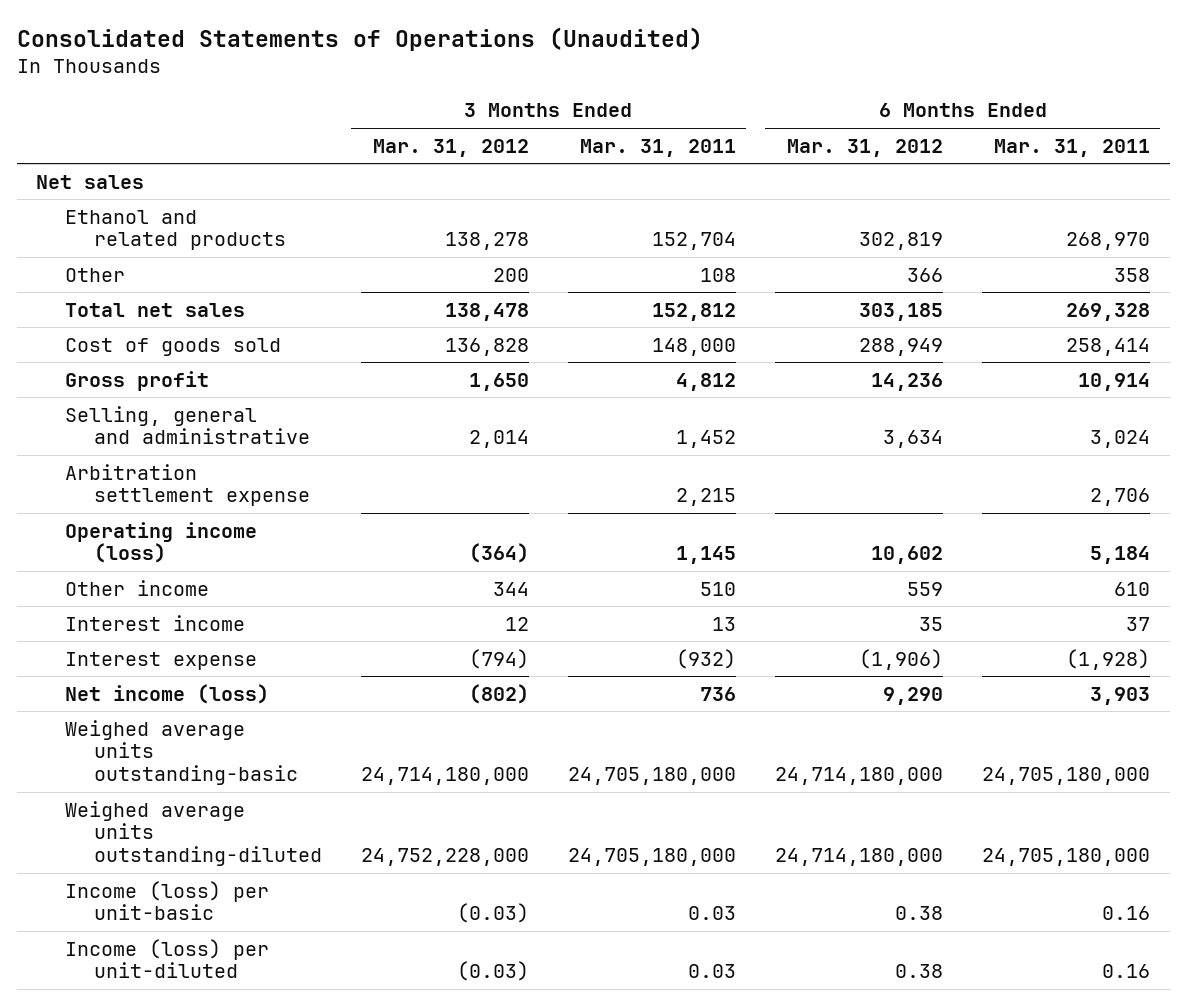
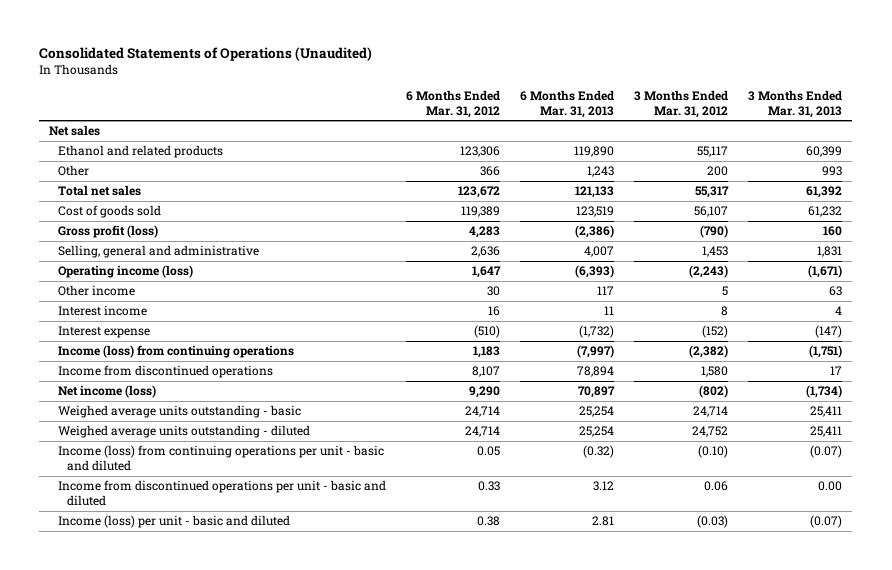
- | 3 Months Ended Mar. 31, 2012 | 3 Months Ended Mar. 31, 2011 | 6 Months Ended Mar. 31, 2012 | 6 Months Ended Mar. 31, 2011
+ | 6 Months Ended Mar. 31, 2012 | 6 Months Ended Mar. 31, 2013 | 3 Months Ended Mar. 31, 2012 | 3 Months Ended Mar. 31, 2013
- Ethanol and related products | 138,278 | 152,704 | 302,819 | 268,970
+ Ethanol and related products | 123,306 | 119,890 | 55,117 | 60,399
- Total net sales | 138,478 | 152,812 | 303,185 | 269,328
- Cost of goods sold | 136,828 | 148,000 | 288,949 | 258,414
- Gross profit | 1,650 | 4,812 | 14,236 | 10,914
- Selling, general and administrative | 2,014 | 1,452 | 3,634 | 3,024
- Arbitration settlement expense | | 2,215 | | 2,706
- Operating income (loss) | (364) | 1,145 | 10,602 | 5,184
- Other income | 344 | 510 | 559 | 610
- Interest income | 12 | 13 | 35 | 37
- Interest expense | (794) | (932) | (1,906) | (1,928)
+ Total net sales | 123,672 | 121,133 | 55,317 | 61,392
+ Cost of goods sold | 119,389 | 123,519 | 56,107 | 61,232
+ Gross profit (loss) | 4,283 | (2,386) | (790) | 160
+ Selling, general and administrative | 2,636 | 4,007 | 1,453 | 1,831
+ Operating income (loss) | 1,647 | (6,393) | (2,243) | (1,671)
+ Other income | 30 | 117 | 5 | 63
+ Interest income | 16 | 11 | 8 | 4
+ Interest expense | (510) | (1,732) | (152) | (147)
+ Income (loss) from continuing operations | 1,183 | (7,997) | (2,382) | (1,751)
+ Income from discontinued operations | 8,107 | 78,894 | 1,580 | 17
- Weighed average units outstanding-basic | 24,714,180,000 | 24,705,180,000 | 24,714,180,000 | 24,705,180,000
- Weighed average units outstanding-diluted | 24,752,228,000 | 24,705,180,000 | 24,714,180,000 | 24,705,180,000
- Income (loss) per unit-basic | (0.03) | 0.03 | 0.38 | 0.16
- Income (loss) per unit-diluted | (0.03) | 0.03 | 0.38 | 0.16
+ Weighed average units outstanding - basic | 24,714 | 25,254 | 24,714 | 25,411
+ Weighed average units outstanding - diluted | 24,714 | 25,254 | 24,752 | 25,411
+ Income (loss) from continuing operations per unit - basic and diluted | 0.05 | (0.32) | (0.10) | (0.07)
+ Income from discontinued operations per unit - basic and diluted | 0.33 | 3.12 | 0.06 | 0.00
+ Income (loss) per unit - basic and diluted | 0.38 | 2.81 | (0.03) | (0.07)

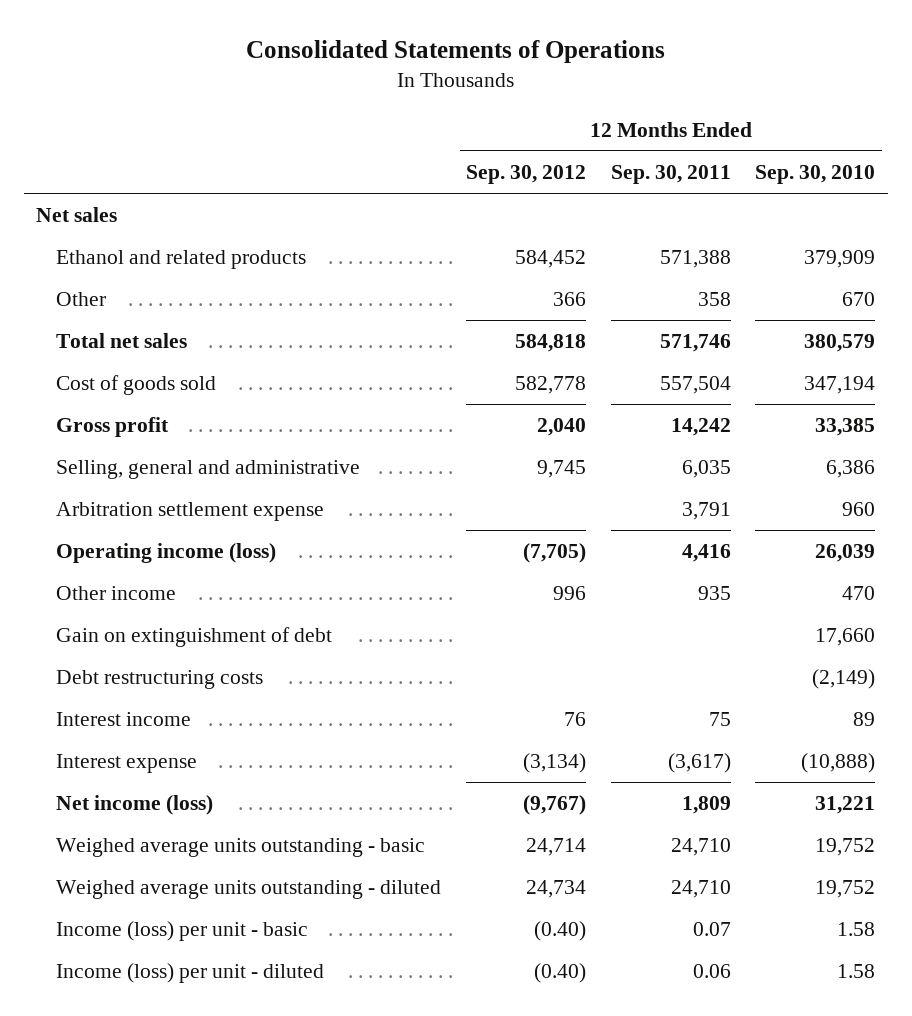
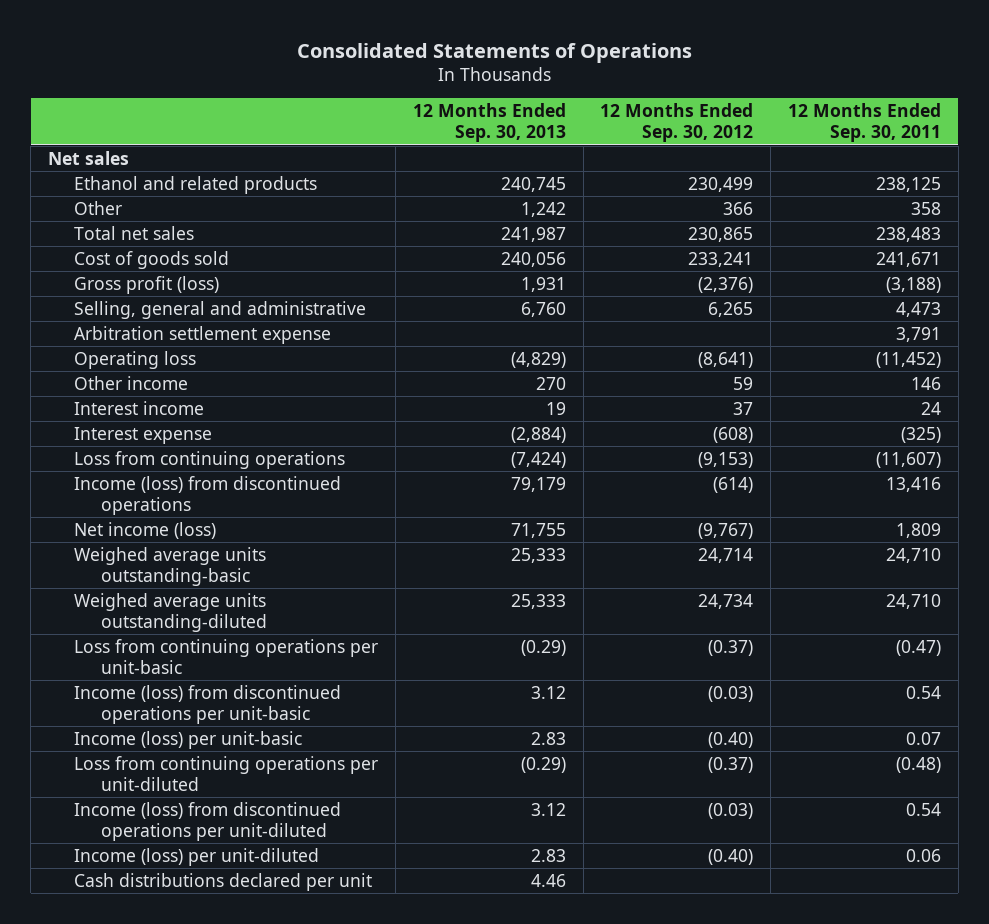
- | 12 Months Ended Sep. 30, 2012 | 12 Months Ended Sep. 30, 2011 | 12 Months Ended Sep. 30, 2010
+ | 12 Months Ended Sep. 30, 2013 | 12 Months Ended Sep. 30, 2012 | 12 Months Ended Sep. 30, 2011
- Ethanol and related products | 584,452 | 571,388 | 379,909
+ Ethanol and related products | 240,745 | 230,499 | 238,125
- Total net sales | 584,818 | 571,746 | 380,579
- Cost of goods sold | 582,778 | 557,504 | 347,194
- Gross profit | 2,040 | 14,242 | 33,385
- Selling, general and administrative | 9,745 | 6,035 | 6,386
+ Total net sales | 241,987 | 230,865 | 238,483
+ Cost of goods sold | 240,056 | 233,241 | 241,671
+ Gross profit (loss) | 1,931 | (2,376) | (3,188)
+ Selling, general and administrative | 6,760 | 6,265 | 4,473
- Operating income (loss) | (7,705) | 4,416 | 26,039
- Other income | 996 | 935 | 470
- Gain on extinguishment of debt | | | 17,660
- Debt restructuring costs | | | (2,149)
- Interest income | 76 | 75 | 89
- Interest expense | (3,134) | (3,617) | (10,888)
+ Operating loss | (4,829) | (8,641) | (11,452)
+ Other income | 270 | 59 | 146
+ Interest income | 19 | 37 | 24
+ Interest expense | (2,884) | (608) | (325)
+ Loss from continuing operations | (7,424) | (9,153) | (11,607)
+ Income (loss) from discontinued operations | 79,179 | (614) | 13,416
- Weighed average units outstanding - basic | 24,714 | 24,710 | 19,752
- Weighed average units outstanding - diluted | 24,734 | 24,710 | 19,752
- Income (loss) per unit - basic | (0.40) | 0.07 | 1.58
- Income (loss) per unit - diluted | (0.40) | 0.06 | 1.58
+ Weighed average units outstanding-basic | 25,333 | 24,714 | 24,710
+ Weighed average units outstanding-diluted | 25,333 | 24,734 | 24,710
+ Loss from continuing operations per unit-basic | (0.29) | (0.37) | (0.47)
+ Income (loss) from discontinued operations per unit-basic | 3.12 | (0.03) | 0.54
+ Income (loss) per unit-basic | 2.83 | (0.40) | 0.07
+ Loss from continuing operations per unit-diluted | (0.29) | (0.37) | (0.48)
+ Income (loss) from discontinued operations per unit-diluted | 3.12 | (0.03) | 0.54
+ Income (loss) per unit-diluted | 2.83 | (0.40) | 0.06
+ Cash distributions declared per unit | 4.46 | |

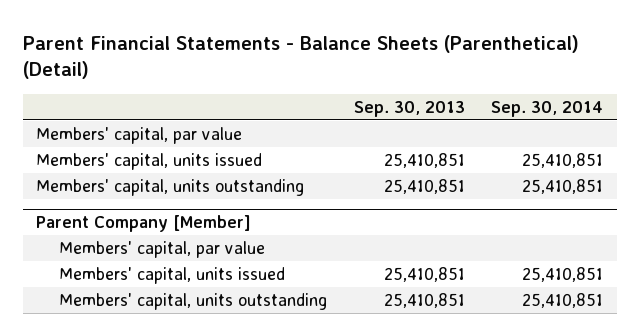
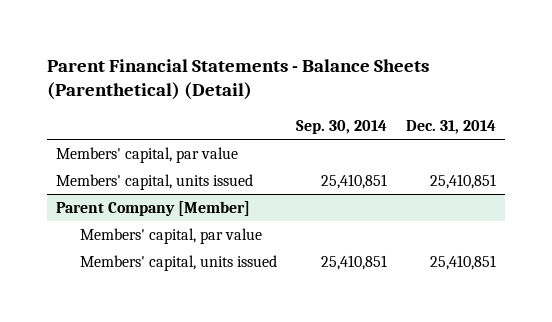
- | Sep. 30, 2013 | Sep. 30, 2014
+ | Sep. 30, 2014 | Dec. 31, 2014
- Members' capital, units outstanding | 25,410,851 | 25,410,851
@ Parent Company [Member]
- Members' capital, units outstanding | 25,410,851 | 25,410,851

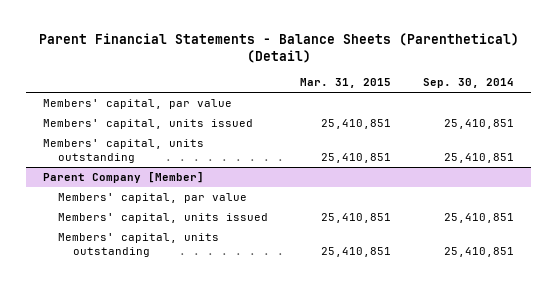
- | Sep. 30, 2014 | Dec. 31, 2014
+ | Mar. 31, 2015 | Sep. 30, 2014
+ Members' capital, units outstanding | 25,410,851 | 25,410,851
@ Parent Company [Member]
+ Members' capital, units outstanding | 25,410,851 | 25,410,851

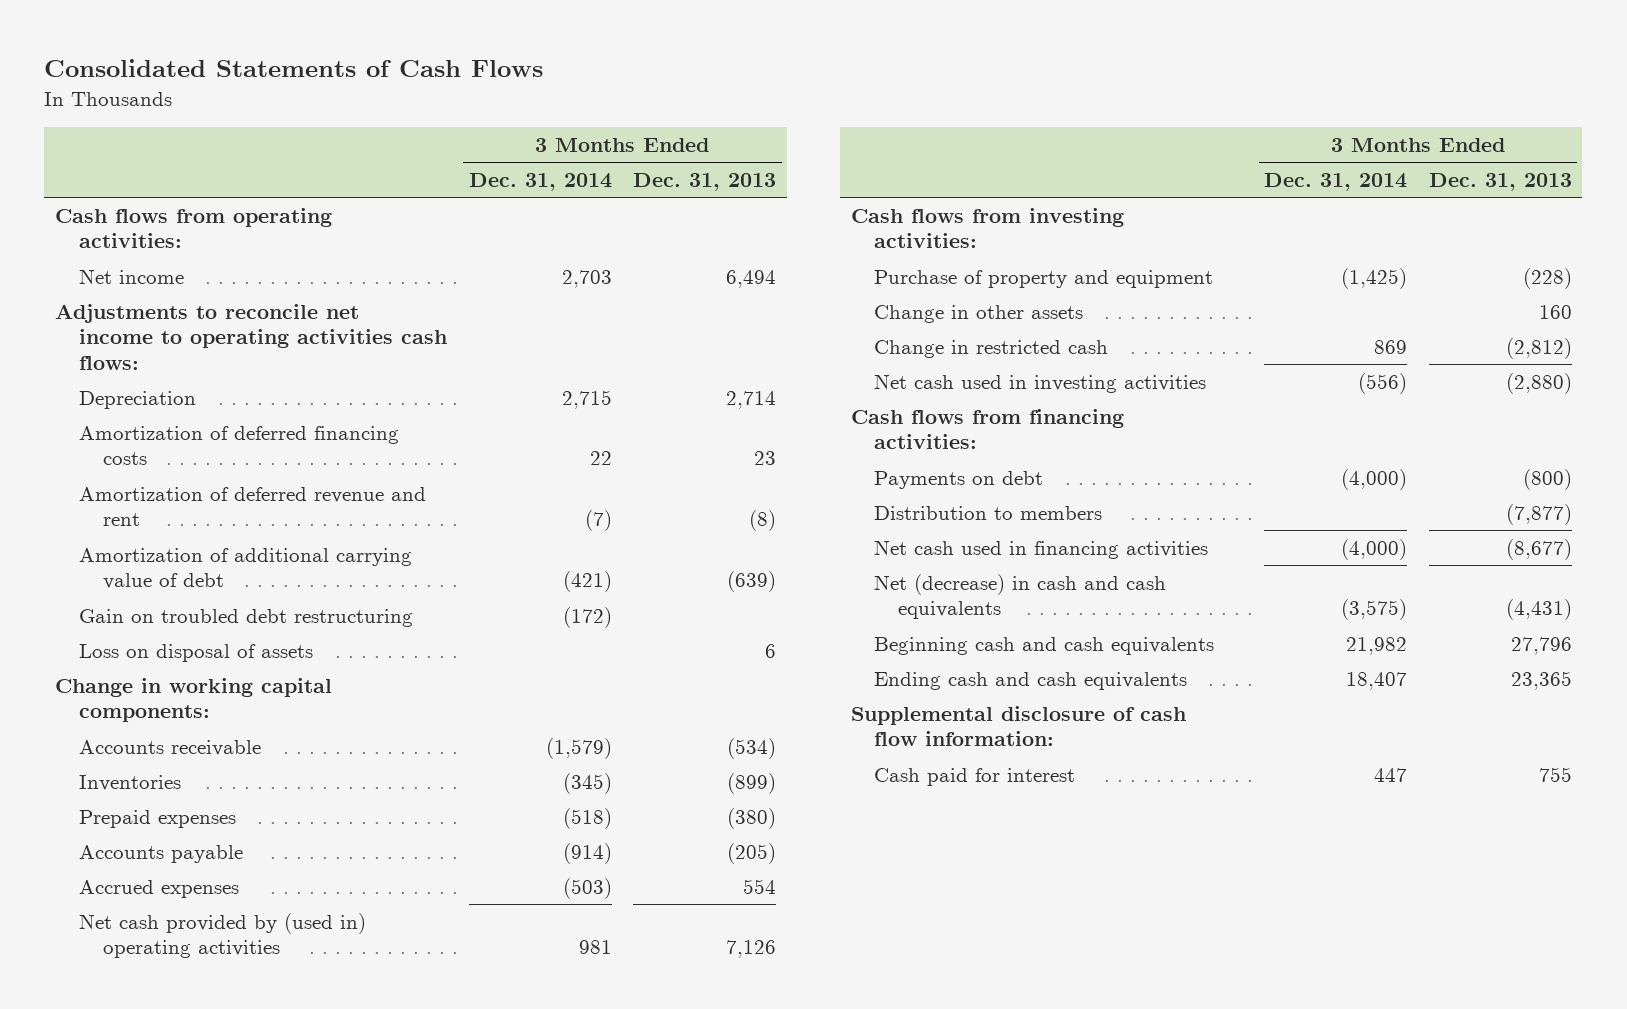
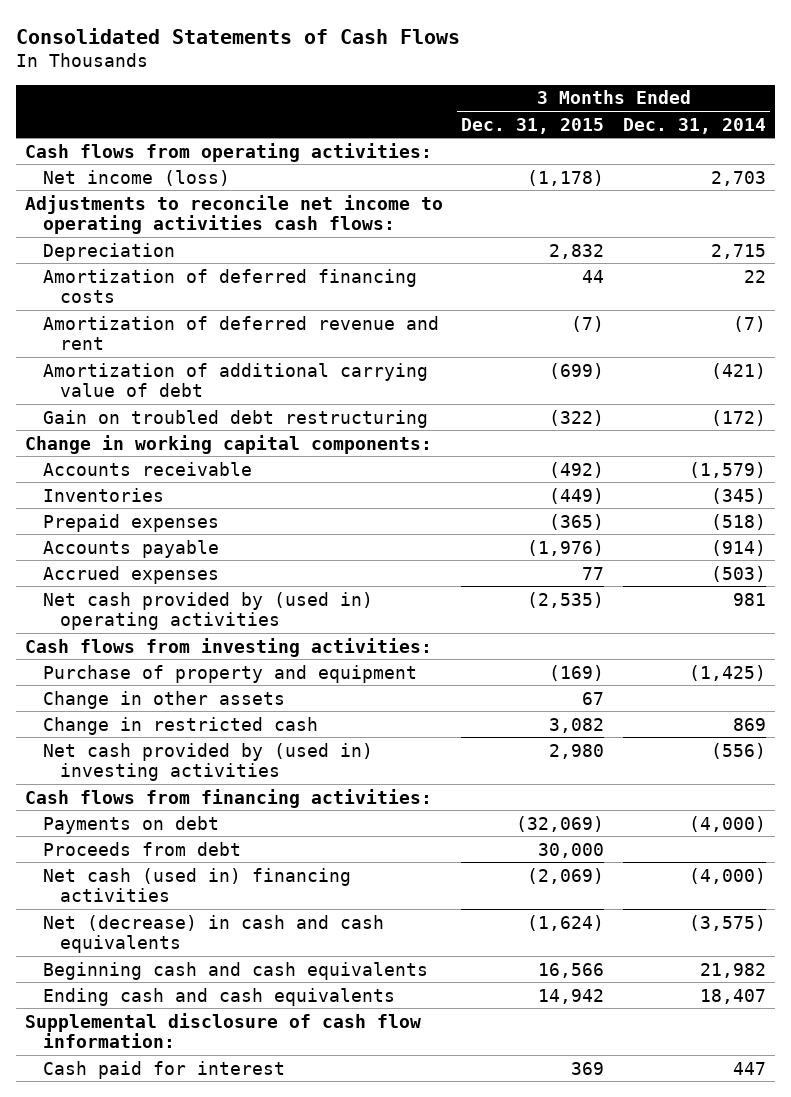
- | 3 Months Ended Dec. 31, 2014 | 3 Months Ended Dec. 31, 2013
+ | 3 Months Ended Dec. 31, 2015 | 3 Months Ended Dec. 31, 2014
- Net income | 2,703 | 6,494
+ Net income (loss) | (1,178) | 2,703
- Loss on disposal of assets | | 6
- Net cash used in investing activities | (556) | (2,880)
+ Net cash provided by (used in) investing activities | 2,980 | (556)
- Distribution to members | | (7,877)
- Net cash used in financing activities | (4,000) | (8,677)
+ Proceeds from debt | 30,000 |
+ Net cash (used in) financing activities | (2,069) | (4,000)

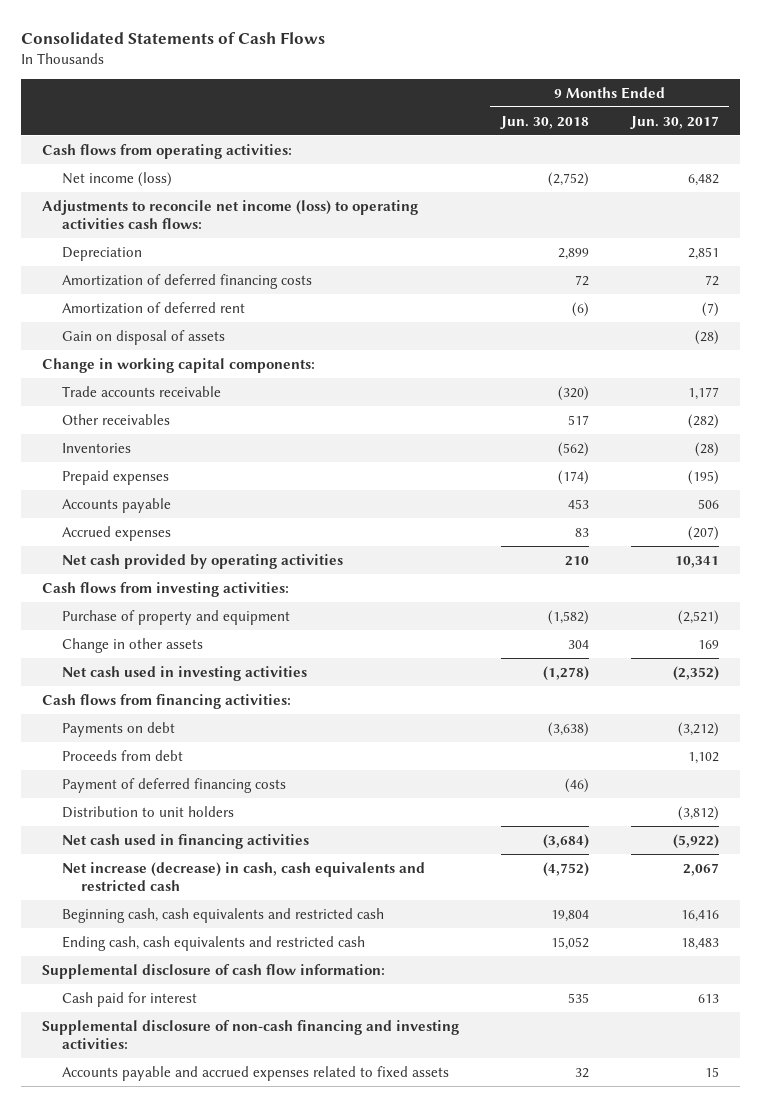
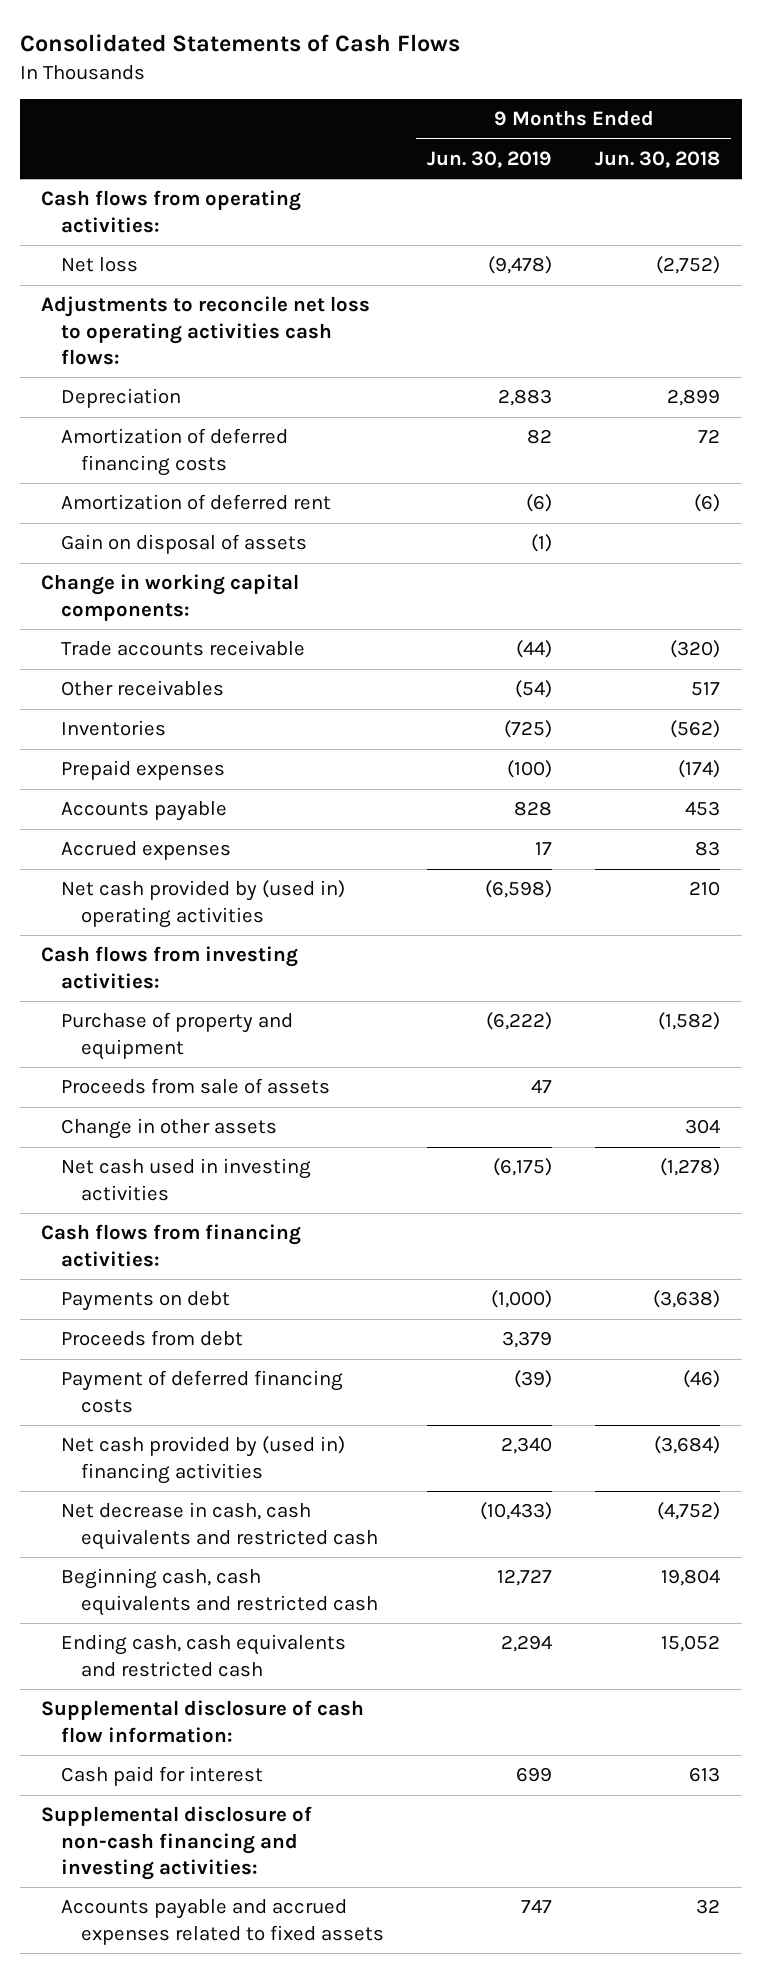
- | 9 Months Ended Jun. 30, 2018 | 9 Months Ended Jun. 30, 2017
+ | 9 Months Ended Jun. 30, 2019 | 9 Months Ended Jun. 30, 2018
- Net income (loss) | (2,752) | 6,482
- Adjustments to reconcile net income (loss) to operating activities cash flows:
+ Net loss | (9,478) | (2,752)
+ Adjustments to reconcile net loss to operating activities cash flows:
- Net cash provided by operating activities | 210 | 10,341
+ Net cash provided by (used in) operating activities | (6,598) | 210
+ Proceeds from sale of assets | 47 |
- Distribution to unit holders | | (3,812)
- Net cash used in financing activities | (3,684) | (5,922)
- Net increase (decrease) in cash, cash equivalents and restricted cash | (4,752) | 2,067
+ Net cash provided by (used in) financing activities | 2,340 | (3,684)
+ Net decrease in cash, cash equivalents and restricted cash | (10,433) | (4,752)
- Cash paid for interest | 535 | 613
+ Cash paid for interest | 699 | 613

